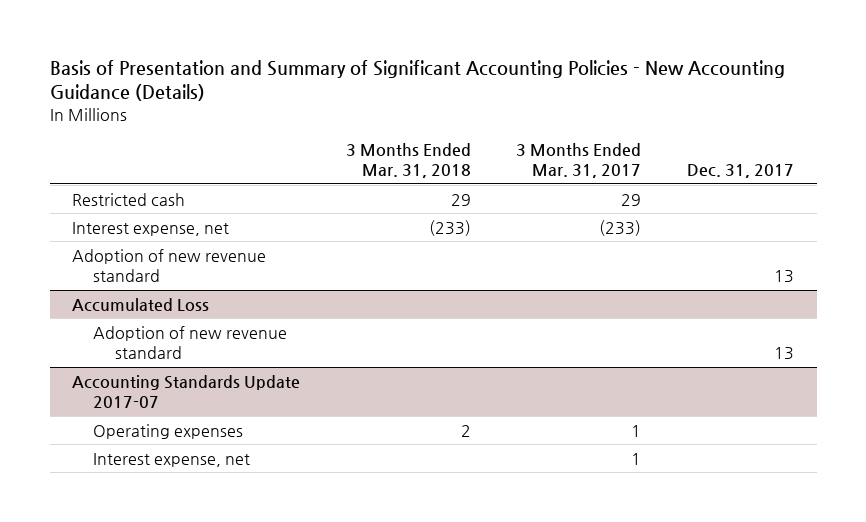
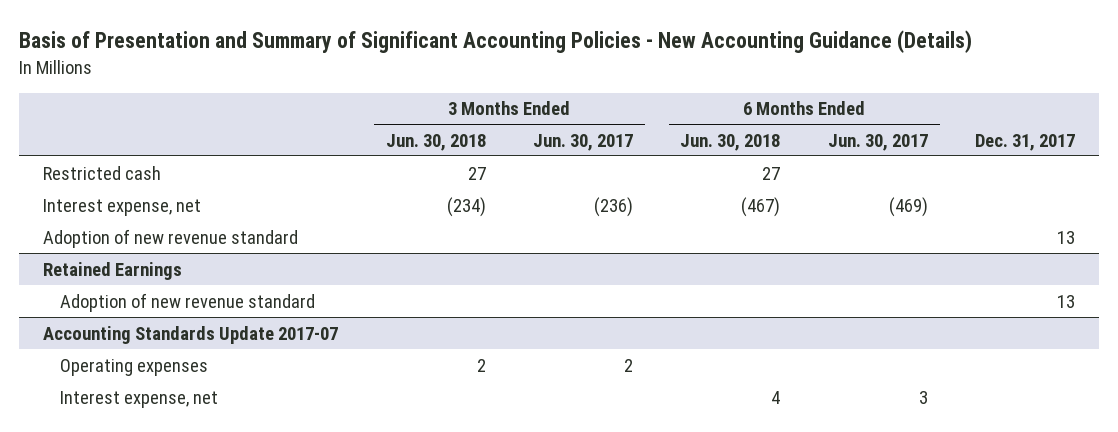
- | 3 Months Ended Mar. 31, 2018 | 3 Months Ended Mar. 31, 2017 | Dec. 31, 2017
+ | 3 Months Ended Jun. 30, 2018 | 3 Months Ended Jun. 30, 2017 | 6 Months Ended Jun. 30, 2018 | 6 Months Ended Jun. 30, 2017 | Dec. 31, 2017
- Accumulated Loss
+ Retained Earnings

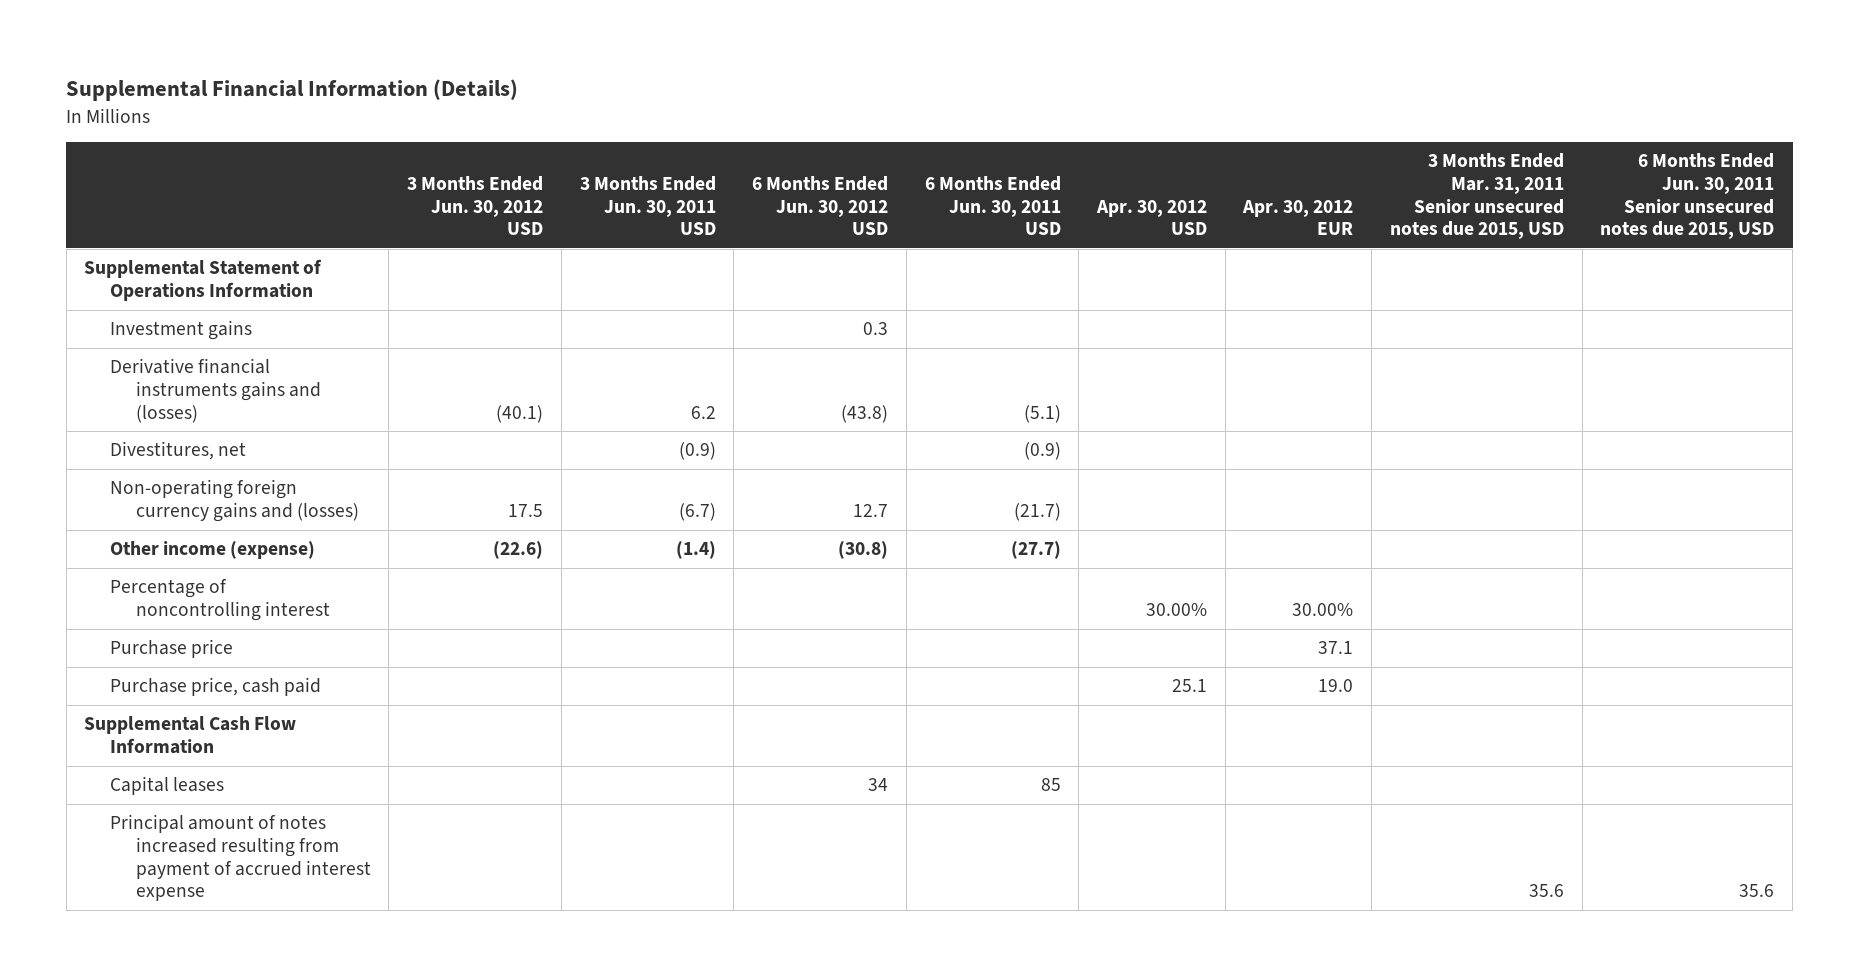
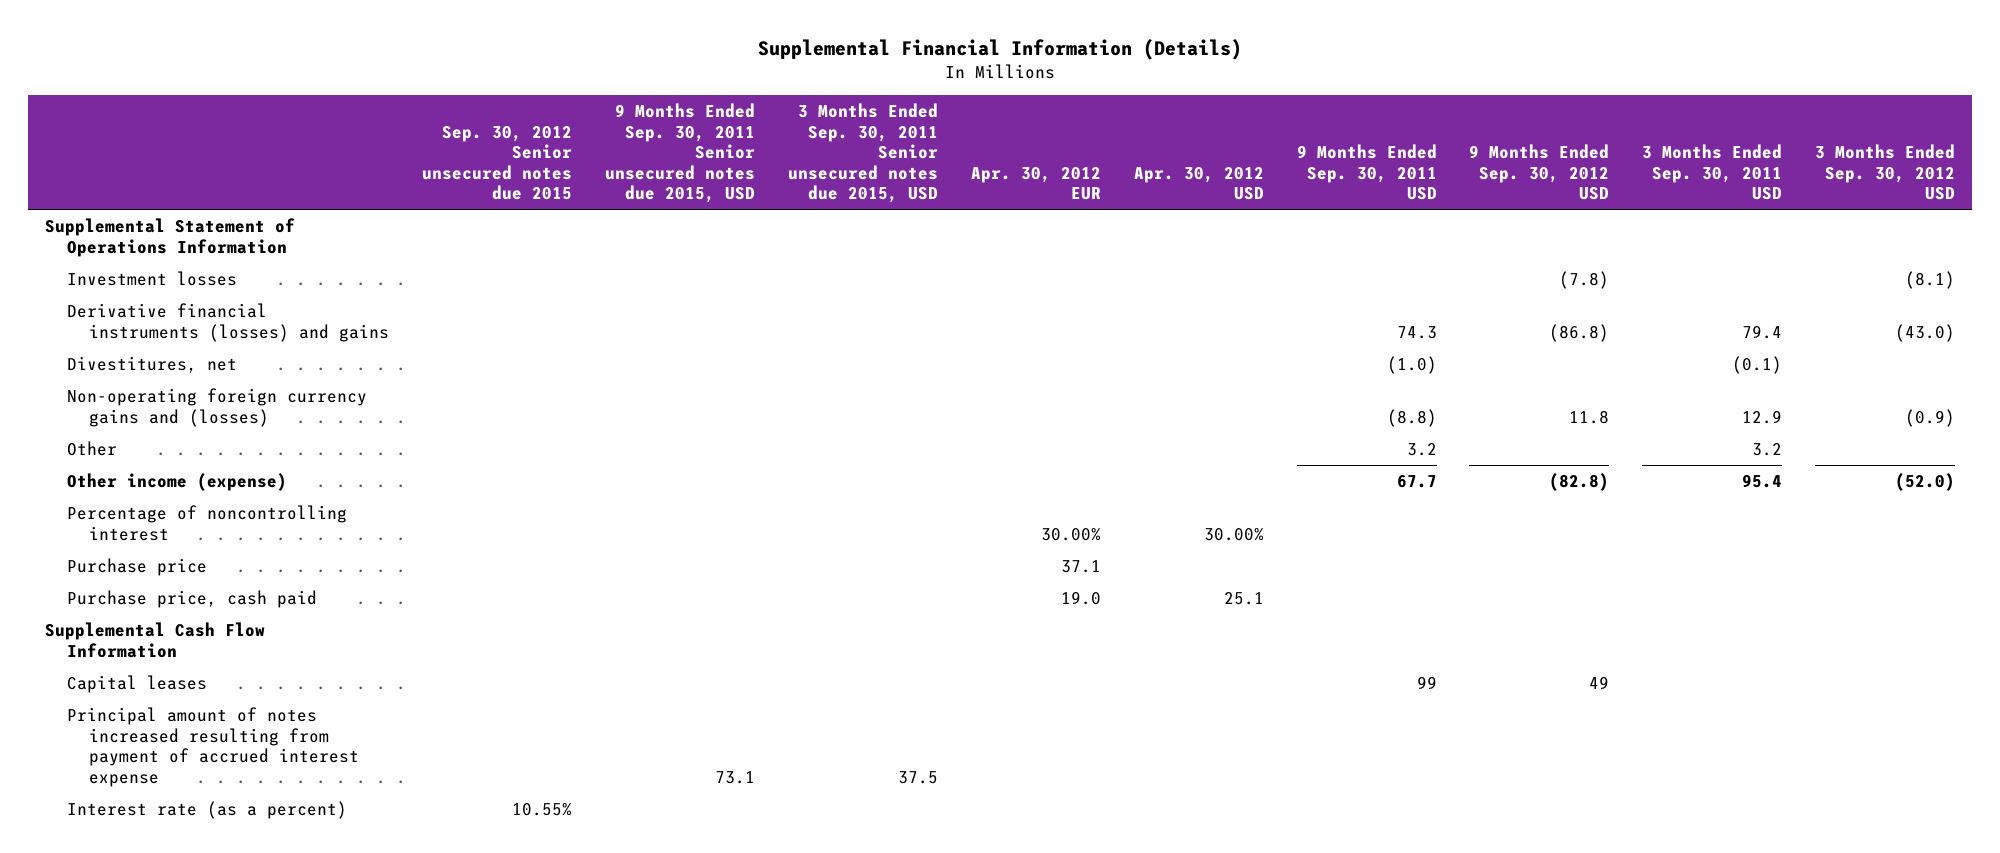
- | 3 Months Ended Jun. 30, 2012 USD | 3 Months Ended Jun. 30, 2011 USD | 6 Months Ended Jun. 30, 2012 USD | 6 Months Ended Jun. 30, 2011 USD | Apr. 30, 2012 USD | Apr. 30, 2012 EUR | 3 Months Ended Mar. 31, 2011 Senior unsecured notes due 2015, USD | 6 Months Ended Jun. 30, 2011 Senior unsecured notes due 2015, USD
+ | Sep. 30, 2012 Senior unsecured notes due 2015 | 9 Months Ended Sep. 30, 2011 Senior unsecured notes due 2015, USD | 3 Months Ended Sep. 30, 2011 Senior unsecured notes due 2015, USD | Apr. 30, 2012 EUR | Apr. 30, 2012 USD | 9 Months Ended Sep. 30, 2011 USD | 9 Months Ended Sep. 30, 2012 USD | 3 Months Ended Sep. 30, 2011 USD | 3 Months Ended Sep. 30, 2012 USD
- Investment gains | | | 0.3 | | | | |
- Derivative financial instruments gains and (losses) | (40.1) | 6.2 | (43.8) | (5.1) | | | |
+ Investment losses | | | | | | | (7.8) | | (8.1)
+ Derivative financial instruments (losses) and gains | | | | | | 74.3 | (86.8) | 79.4 | (43.0)
+ Other | | | | | | 3.2 | | 3.2 |
+ Interest rate (as a percent) | 10.55% | | | | | | | |

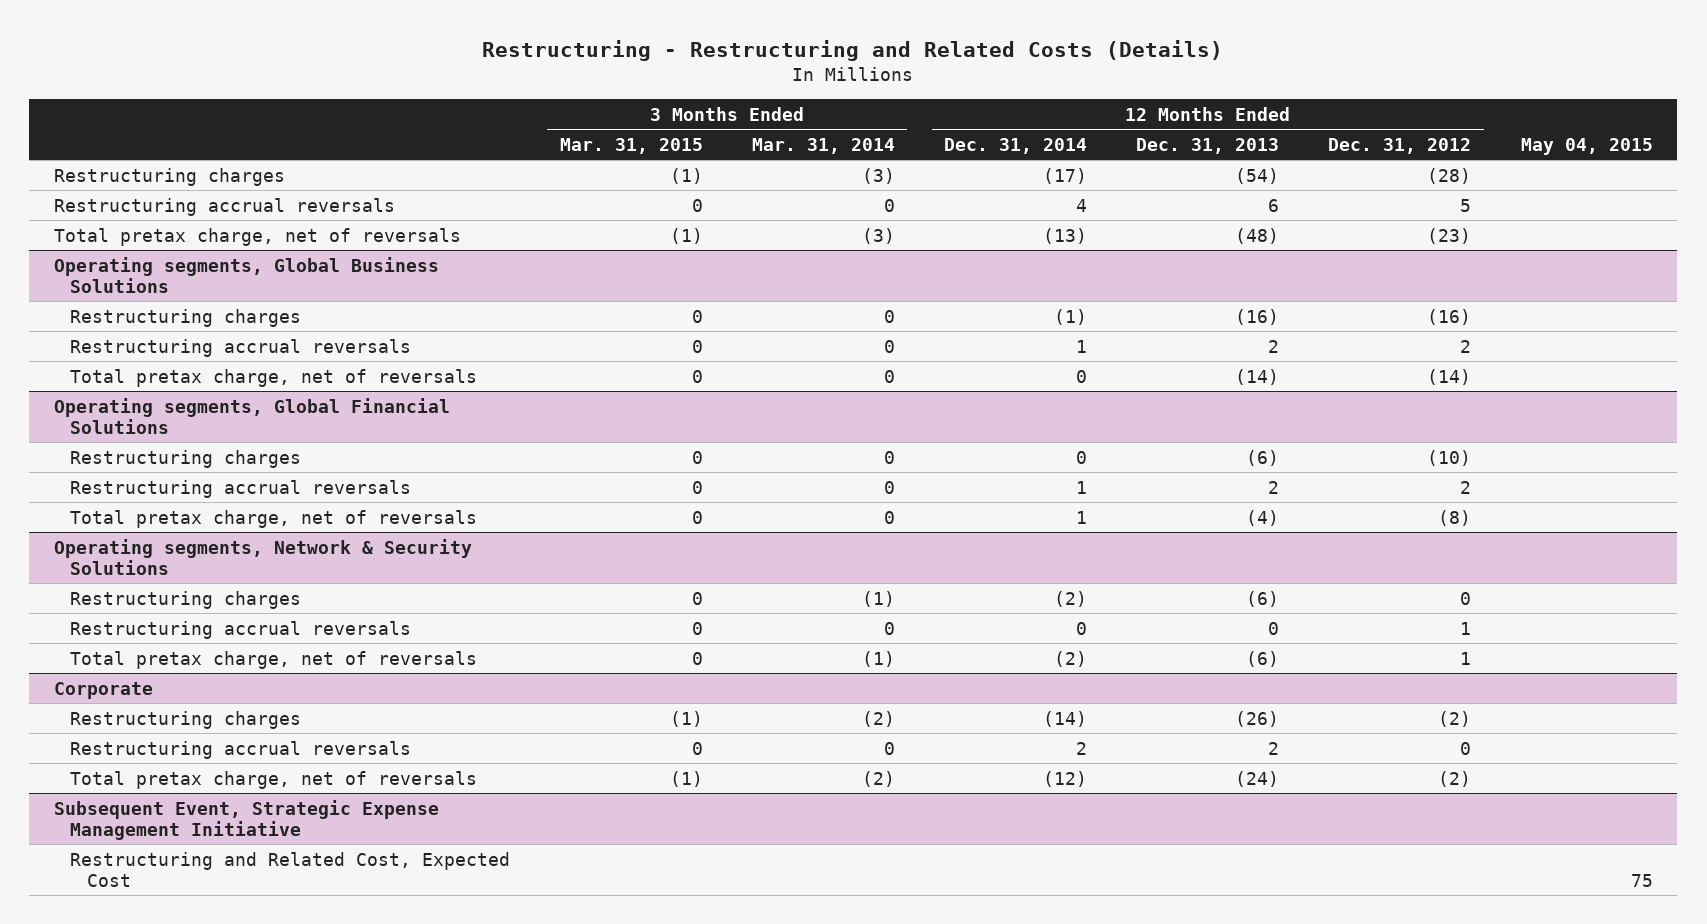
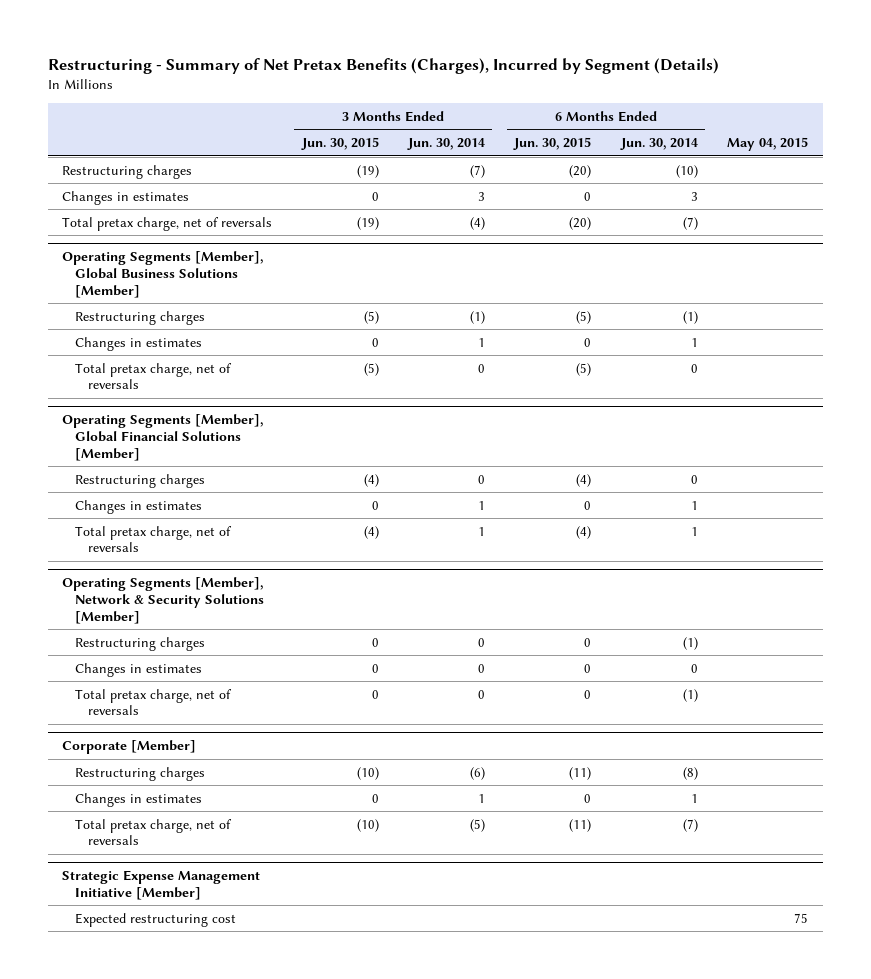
- Restructuring - Restructuring and Related Costs (Details)
+ Restructuring - Summary of Net Pretax Benefits (Charges), Incurred by Segment (Details)
- | 3 Months Ended Mar. 31, 2015 | 3 Months Ended Mar. 31, 2014 | 12 Months Ended Dec. 31, 2014 | 12 Months Ended Dec. 31, 2013 | 12 Months Ended Dec. 31, 2012 | May 04, 2015
+ | 3 Months Ended Jun. 30, 2015 | 3 Months Ended Jun. 30, 2014 | 6 Months Ended Jun. 30, 2015 | 6 Months Ended Jun. 30, 2014 | May 04, 2015
- Restructuring accrual reversals | 0 | 0 | 4 | 6 | 5 |
+ Changes in estimates | 0 | 3 | 0 | 3 |
- Operating segments, Global Business Solutions
+ Operating Segments [Member], Global Business Solutions [Member]
- Restructuring accrual reversals | 0 | 0 | 1 | 2 | 2 |
+ Changes in estimates | 0 | 1 | 0 | 1 |
- Operating segments, Global Financial Solutions
+ Operating Segments [Member], Global Financial Solutions [Member]
- Restructuring accrual reversals | 0 | 0 | 1 | 2 | 2 |
+ Changes in estimates | 0 | 1 | 0 | 1 |
- Operating segments, Network & Security Solutions
+ Operating Segments [Member], Network & Security Solutions [Member]
- Restructuring accrual reversals | 0 | 0 | 0 | 0 | 1 |
+ Changes in estimates | 0 | 0 | 0 | 0 |
- Corporate
+ Corporate [Member]
- Restructuring accrual reversals | 0 | 0 | 2 | 2 | 0 |
+ Changes in estimates | 0 | 1 | 0 | 1 |
- Subsequent Event, Strategic Expense Management Initiative
- Restructuring and Related Cost, Expected Cost | | | | | | 75
+ Strategic Expense Management Initiative [Member]
+ Expected restructuring cost | | | | | 75

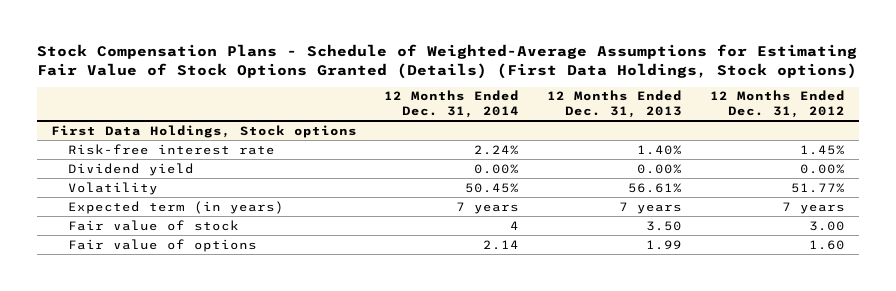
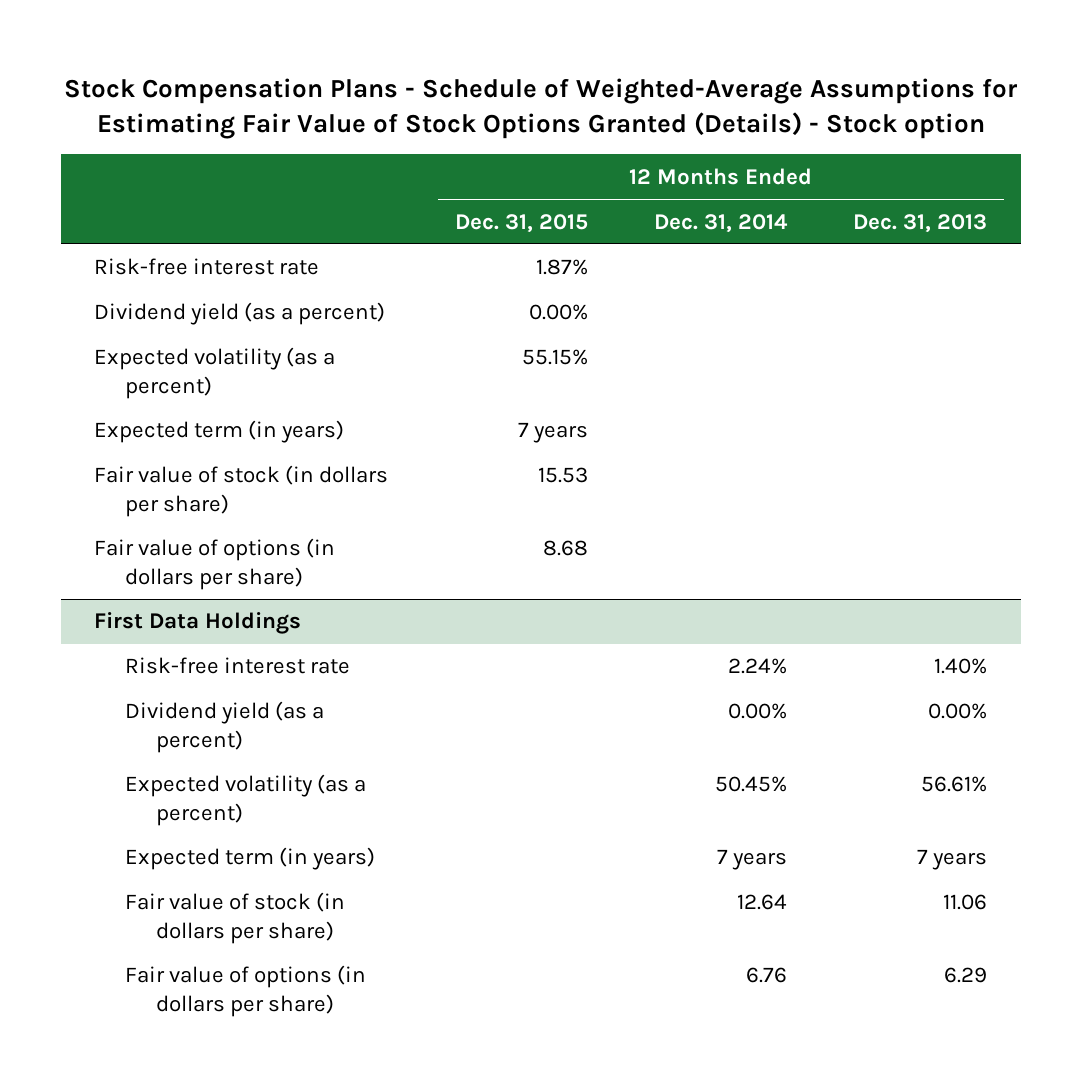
- Stock Compensation Plans - Schedule of Weighted-Average Assumptions for Estimating Fair Value of Stock Options Granted (Details) (First Data Holdings, Stock options)
+ Stock Compensation Plans - Schedule of Weighted-Average Assumptions for Estimating Fair Value of Stock Options Granted (Details) - Stock option
- | 12 Months Ended Dec. 31, 2014 | 12 Months Ended Dec. 31, 2013 | 12 Months Ended Dec. 31, 2012
+ | 12 Months Ended Dec. 31, 2015 | 12 Months Ended Dec. 31, 2014 | 12 Months Ended Dec. 31, 2013
- First Data Holdings, Stock options
+ Risk-free interest rate | 1.87% | |
+ Dividend yield (as a percent) | 0.00% | |
+ Expected volatility (as a percent) | 55.15% | |
+ Expected term (in years) | 7 years | |
+ Fair value of stock (in dollars per share) | 15.53 | |
+ Fair value of options (in dollars per share) | 8.68 | |
+ First Data Holdings
- Dividend yield | 0.00% | 0.00% | 0.00%
- Volatility | 50.45% | 56.61% | 51.77%
+ Dividend yield (as a percent) | | 0.00% | 0.00%
+ Expected volatility (as a percent) | | 50.45% | 56.61%
- Fair value of stock | 4 | 3.50 | 3.00
- Fair value of options | 2.14 | 1.99 | 1.60
+ Fair value of stock (in dollars per share) | | 12.64 | 11.06
+ Fair value of options (in dollars per share) | | 6.76 | 6.29

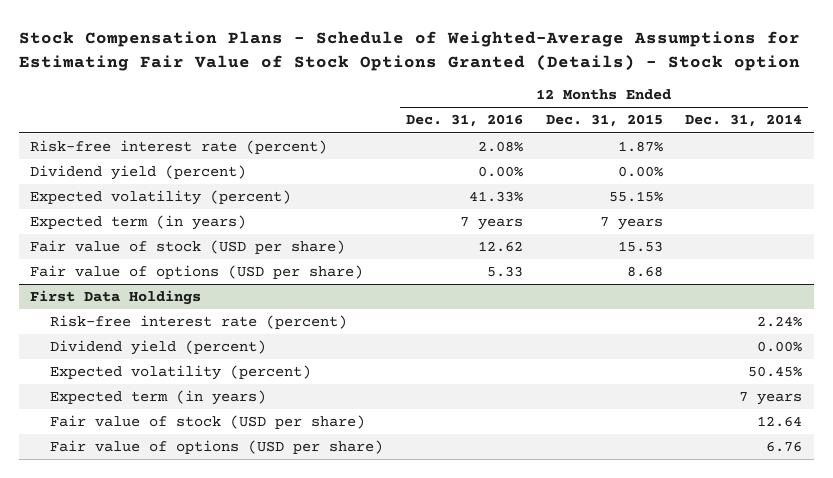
- | 12 Months Ended Dec. 31, 2015 | 12 Months Ended Dec. 31, 2014 | 12 Months Ended Dec. 31, 2013
+ | 12 Months Ended Dec. 31, 2016 | 12 Months Ended Dec. 31, 2015 | 12 Months Ended Dec. 31, 2014
- Risk-free interest rate | 1.87% | |
- Dividend yield (as a percent) | 0.00% | |
- Expected volatility (as a percent) | 55.15% | |
+ Risk-free interest rate (percent) | 2.08% | 1.87% |
+ Dividend yield (percent) | 0.00% | 0.00% |
+ Expected volatility (percent) | 41.33% | 55.15% |
- Fair value of stock (in dollars per share) | 15.53 | |
- Fair value of options (in dollars per share) | 8.68 | |
+ Fair value of stock (USD per share) | 12.62 | 15.53 |
+ Fair value of options (USD per share) | 5.33 | 8.68 |
@ First Data Holdings
- Risk-free interest rate | | 2.24% | 1.40%
- Dividend yield (as a percent) | | 0.00% | 0.00%
- Expected volatility (as a percent) | | 50.45% | 56.61%
+ Risk-free interest rate (percent) | | | 2.24%
+ Dividend yield (percent) | | | 0.00%
+ Expected volatility (percent) | | | 50.45%
- Fair value of stock (in dollars per share) | | 12.64 | 11.06
- Fair value of options (in dollars per share) | | 6.76 | 6.29
+ Fair value of stock (USD per share) | | | 12.64
+ Fair value of options (USD per share) | | | 6.76

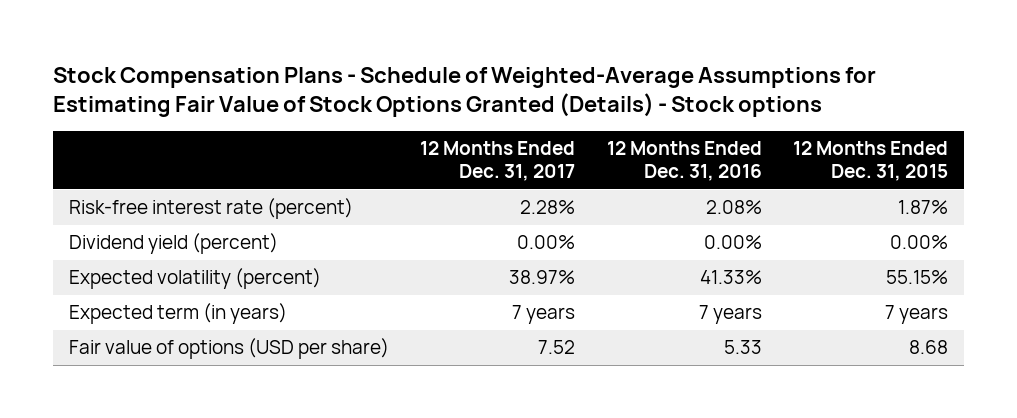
- Stock Compensation Plans - Schedule of Weighted-Average Assumptions for Estimating Fair Value of Stock Options Granted (Details) - Stock option
+ Stock Compensation Plans - Schedule of Weighted-Average Assumptions for Estimating Fair Value of Stock Options Granted (Details) - Stock options
- | 12 Months Ended Dec. 31, 2016 | 12 Months Ended Dec. 31, 2015 | 12 Months Ended Dec. 31, 2014
+ | 12 Months Ended Dec. 31, 2017 | 12 Months Ended Dec. 31, 2016 | 12 Months Ended Dec. 31, 2015
- Fair value of stock (USD per share) | 12.62 | 15.53 |
- First Data Holdings
- Risk-free interest rate (percent) | | | 2.24%
- Dividend yield (percent) | | | 0.00%
- Expected volatility (percent) | | | 50.45%
- Expected term (in years) | | | 7 years
- Fair value of stock (USD per share) | | | 12.64
- Fair value of options (USD per share) | | | 6.76

